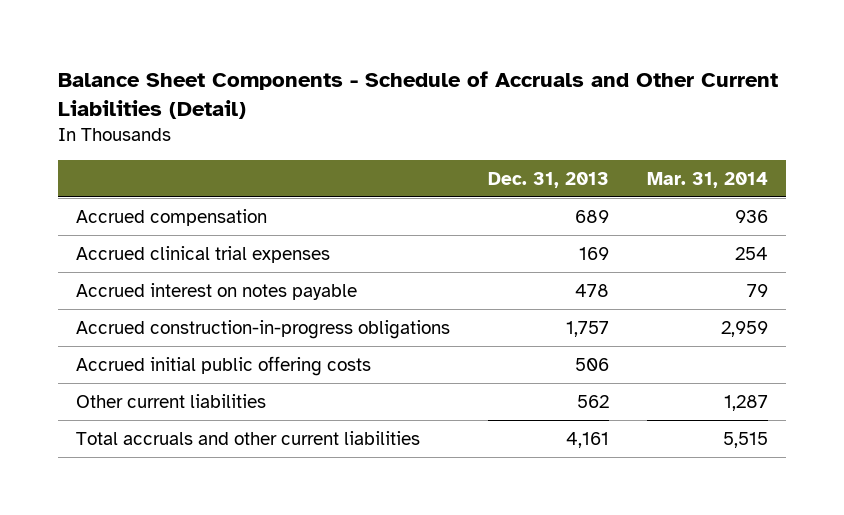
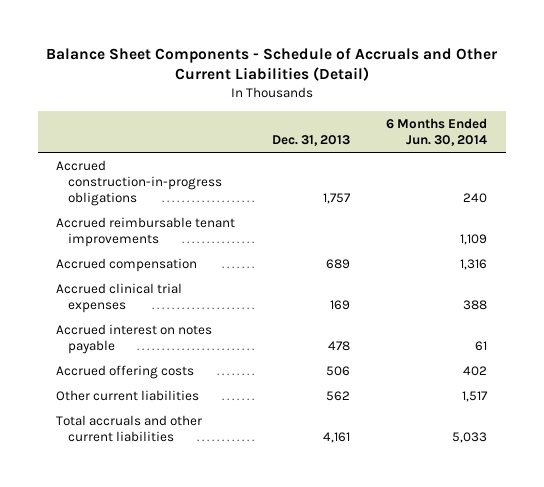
- | Dec. 31, 2013 | Mar. 31, 2014
+ | Dec. 31, 2013 | 6 Months Ended Jun. 30, 2014
moved up: Accrued construction-in-progress obligations | 1,757 | 240
+ Accrued reimbursable tenant improvements | | 1,109
- Accrued initial public offering costs | 506 |
+ Accrued offering costs | 506 | 402

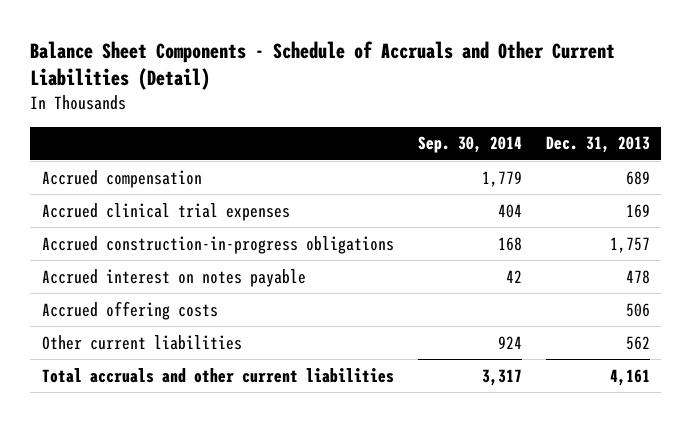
- | Dec. 31, 2013 | 6 Months Ended Jun. 30, 2014
+ | Sep. 30, 2014 | Dec. 31, 2013
- Accrued reimbursable tenant improvements | | 1,109
moved down: Accrued construction-in-progress obligations | 168 | 1,757

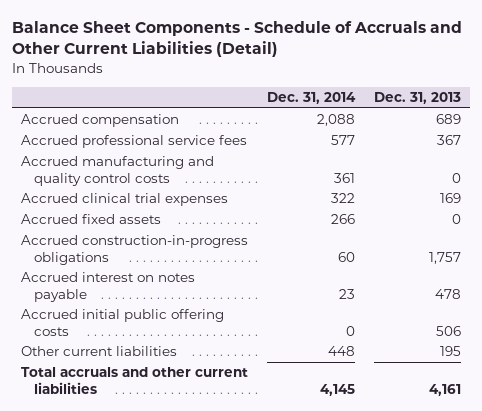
- | Sep. 30, 2014 | Dec. 31, 2013
+ | Dec. 31, 2014 | Dec. 31, 2013
+ Accrued professional service fees | 577 | 367
+ Accrued manufacturing and quality control costs | 361 | 0
+ Accrued fixed assets | 266 | 0
- Accrued offering costs | | 506
- Other current liabilities | 924 | 562
+ Accrued initial public offering costs | 0 | 506
+ Other current liabilities | 448 | 195

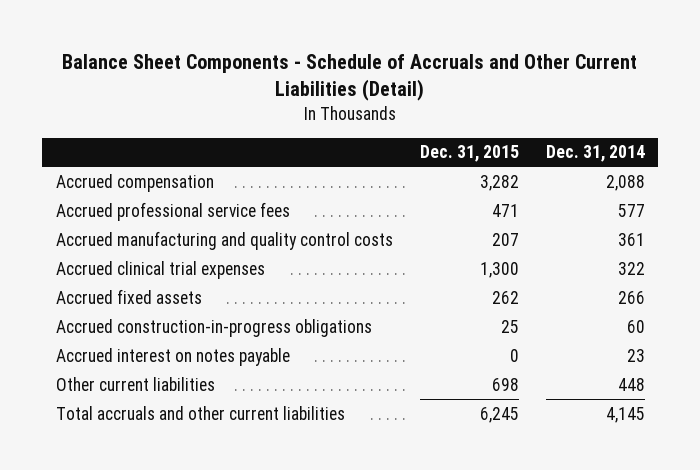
- | Dec. 31, 2014 | Dec. 31, 2013
+ | Dec. 31, 2015 | Dec. 31, 2014
- Accrued initial public offering costs | 0 | 506

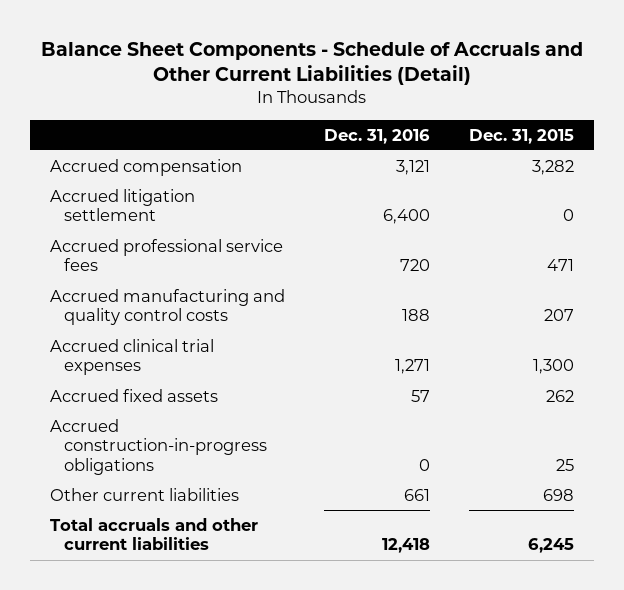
- | Dec. 31, 2015 | Dec. 31, 2014
+ | Dec. 31, 2016 | Dec. 31, 2015
+ Accrued litigation settlement | 6,400 | 0
- Accrued interest on notes payable | 0 | 23

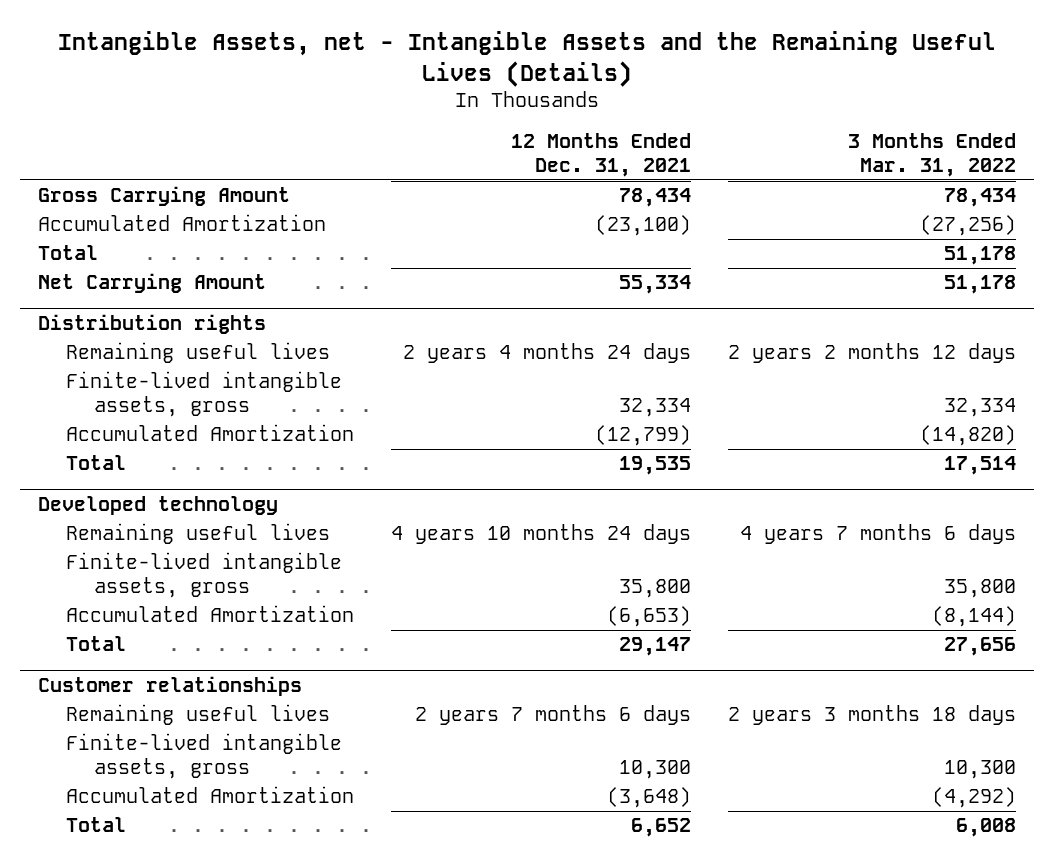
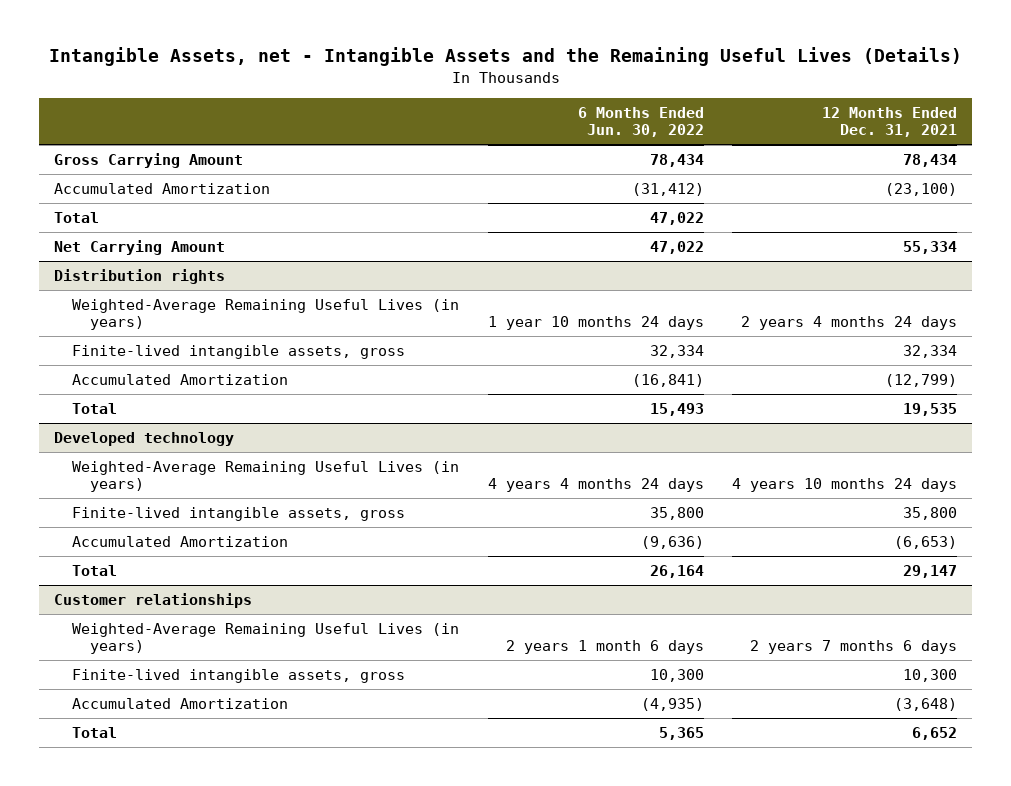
- | 12 Months Ended Dec. 31, 2021 | 3 Months Ended Mar. 31, 2022
+ | 6 Months Ended Jun. 30, 2022 | 12 Months Ended Dec. 31, 2021
@ Distribution rights
- Remaining useful lives | 2 years 4 months 24 days | 2 years 2 months 12 days
+ Weighted-Average Remaining Useful Lives (in years) | 1 year 10 months 24 days | 2 years 4 months 24 days
@ Developed technology
- Remaining useful lives | 4 years 10 months 24 days | 4 years 7 months 6 days
+ Weighted-Average Remaining Useful Lives (in years) | 4 years 4 months 24 days | 4 years 10 months 24 days
@ Customer relationships
- Remaining useful lives | 2 years 7 months 6 days | 2 years 3 months 18 days
+ Weighted-Average Remaining Useful Lives (in years) | 2 years 1 month 6 days | 2 years 7 months 6 days

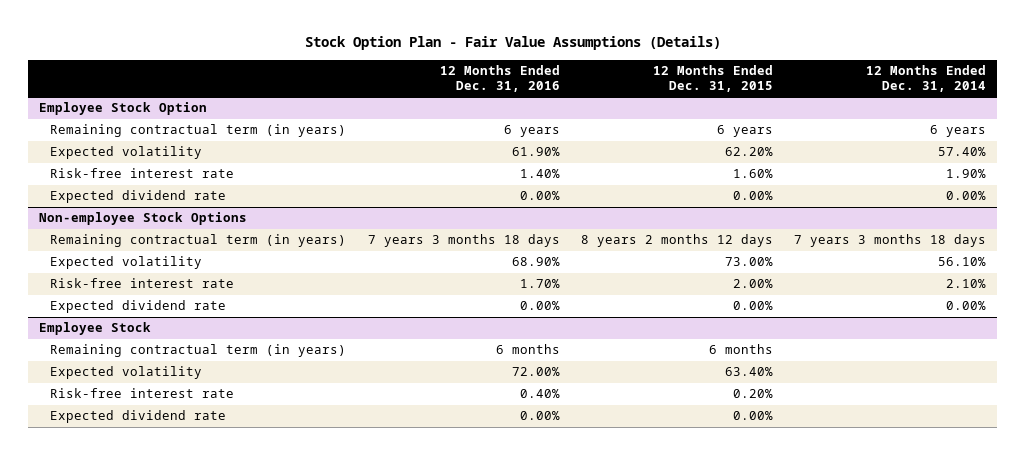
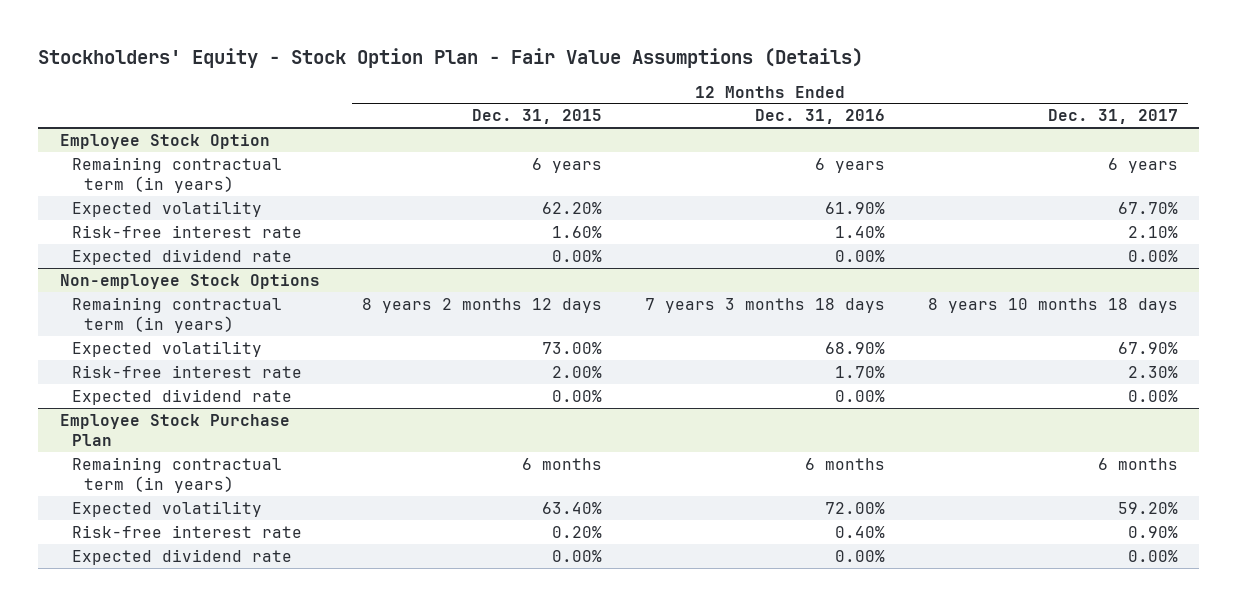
- Stock Option Plan - Fair Value Assumptions (Details)
+ Stockholders' Equity - Stock Option Plan - Fair Value Assumptions (Details)
- | 12 Months Ended Dec. 31, 2016 | 12 Months Ended Dec. 31, 2015 | 12 Months Ended Dec. 31, 2014
+ | 12 Months Ended Dec. 31, 2015 | 12 Months Ended Dec. 31, 2016 | 12 Months Ended Dec. 31, 2017
- Employee Stock
+ Employee Stock Purchase Plan

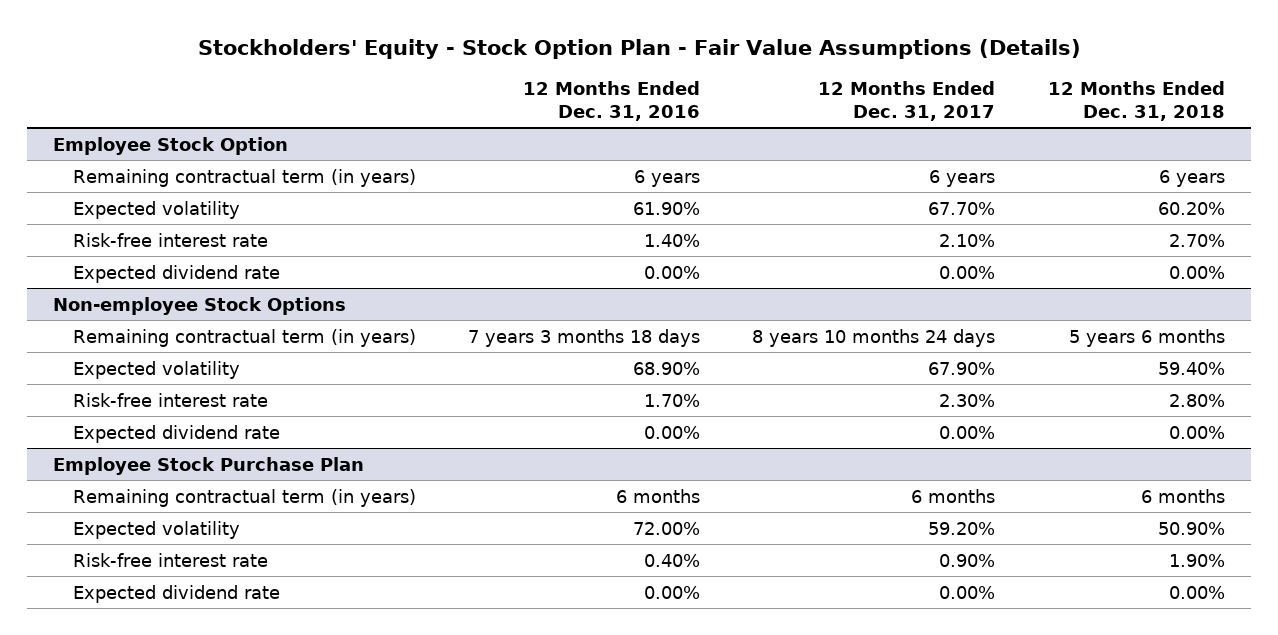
- | 12 Months Ended Dec. 31, 2015 | 12 Months Ended Dec. 31, 2016 | 12 Months Ended Dec. 31, 2017
+ | 12 Months Ended Dec. 31, 2016 | 12 Months Ended Dec. 31, 2017 | 12 Months Ended Dec. 31, 2018
@ Non-employee Stock Options
- Remaining contractual term (in years) | 8 years 2 months 12 days | 7 years 3 months 18 days | 8 years 10 months 18 days
+ Remaining contractual term (in years) | 7 years 3 months 18 days | 8 years 10 months 24 days | 5 years 6 months

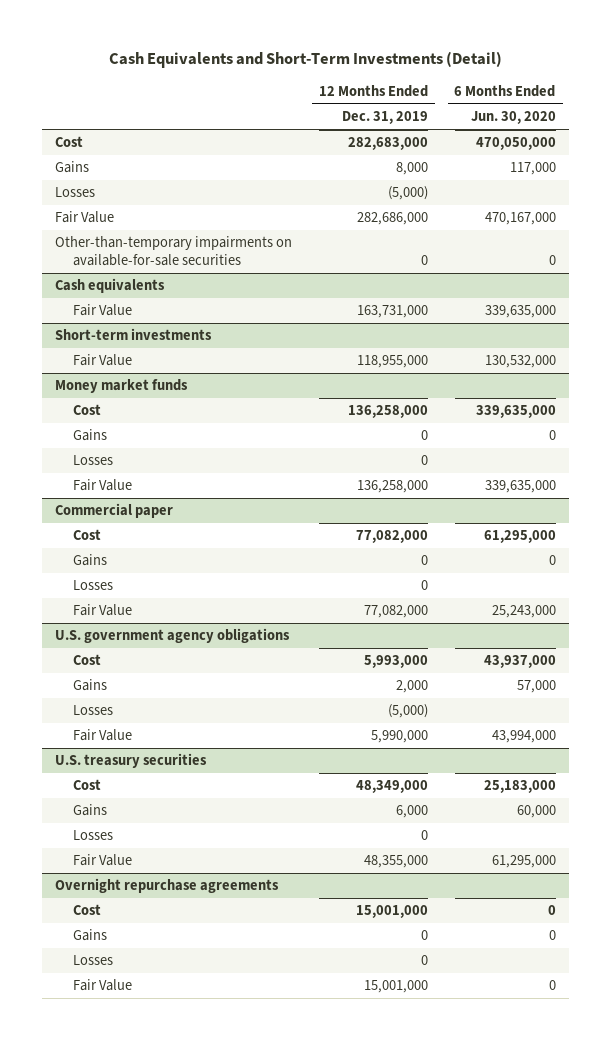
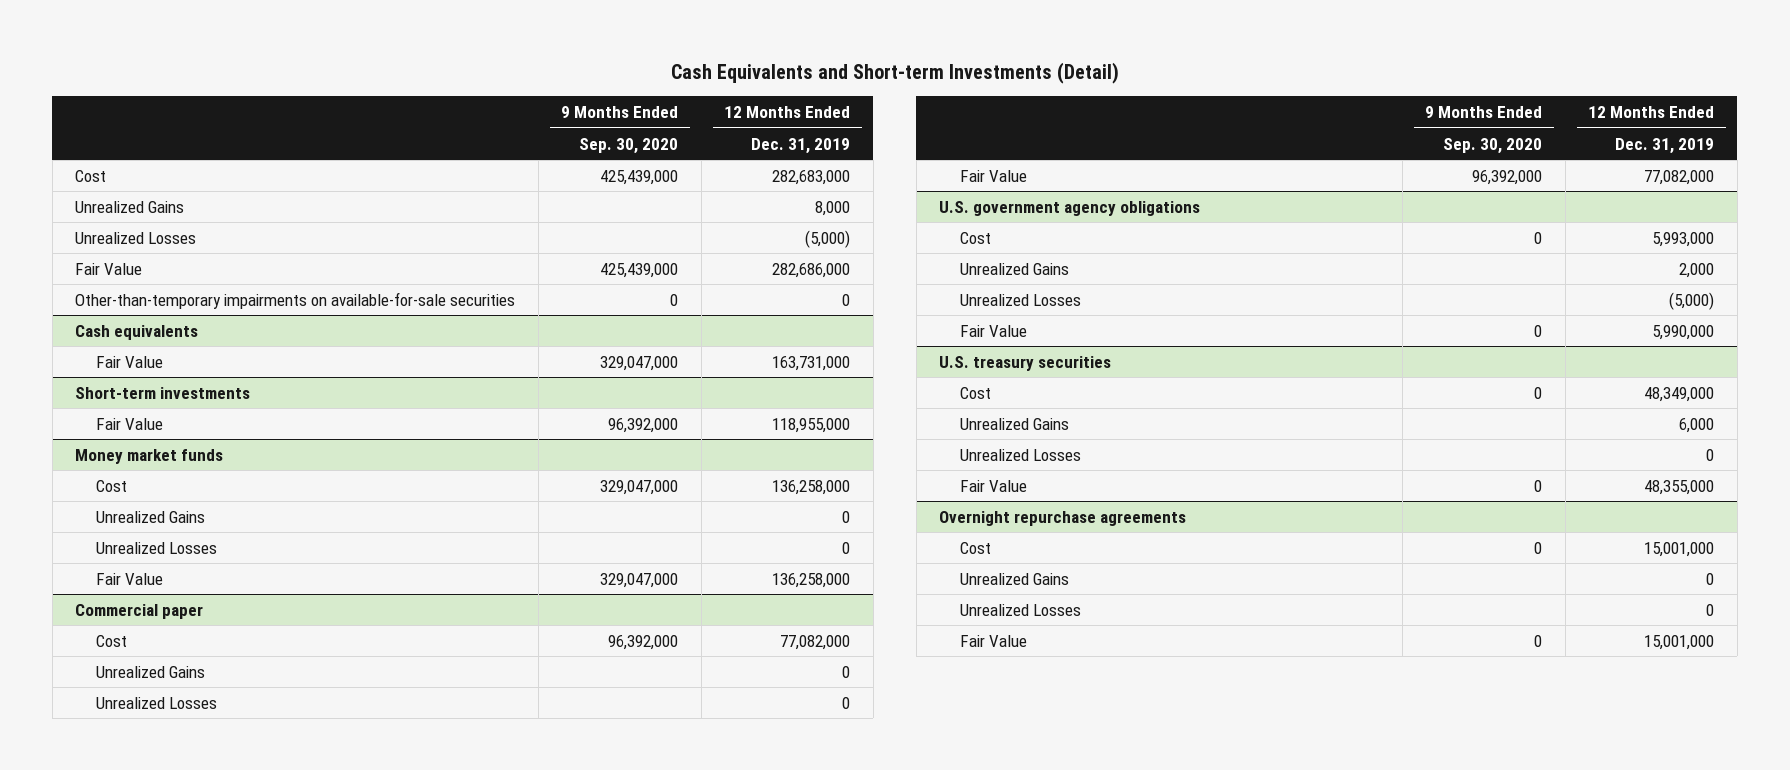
- Cash Equivalents and Short-Term Investments (Detail)
+ Cash Equivalents and Short-term Investments (Detail)
- | 12 Months Ended Dec. 31, 2019 | 6 Months Ended Jun. 30, 2020
+ | 9 Months Ended Sep. 30, 2020 | 12 Months Ended Dec. 31, 2019
- Gains | 8,000 | 117,000
- Losses | (5,000) |
+ Unrealized Gains | | 8,000
+ Unrealized Losses | | (5,000)
@ Money market funds
- Gains | 0 | 0
- Losses | 0 |
+ Unrealized Gains | | 0
+ Unrealized Losses | | 0
@ Commercial paper
- Gains | 0 | 0
- Losses | 0 |
+ Unrealized Gains | | 0
+ Unrealized Losses | | 0
@ U.S. government agency obligations
- Gains | 2,000 | 57,000
- Losses | (5,000) |
+ Unrealized Gains | | 2,000
+ Unrealized Losses | | (5,000)
@ U.S. treasury securities
- Gains | 6,000 | 60,000
- Losses | 0 |
+ Unrealized Gains | | 6,000
+ Unrealized Losses | | 0
@ Overnight repurchase agreements
- Gains | 0 | 0
- Losses | 0 |
+ Unrealized Gains | | 0
+ Unrealized Losses | | 0

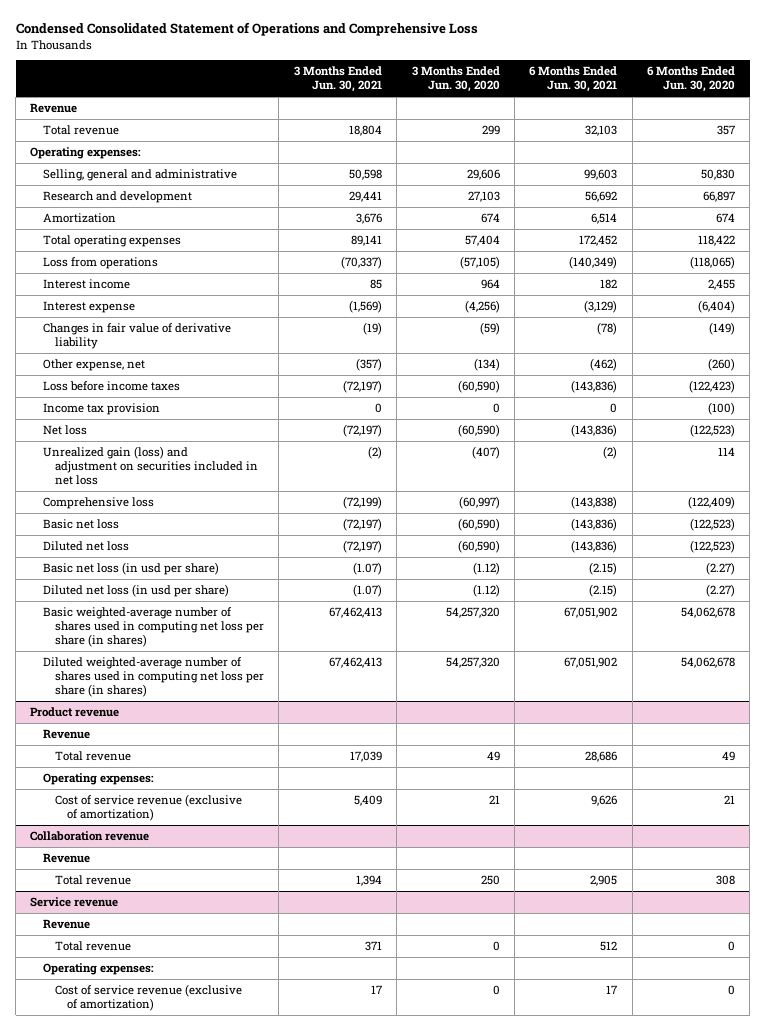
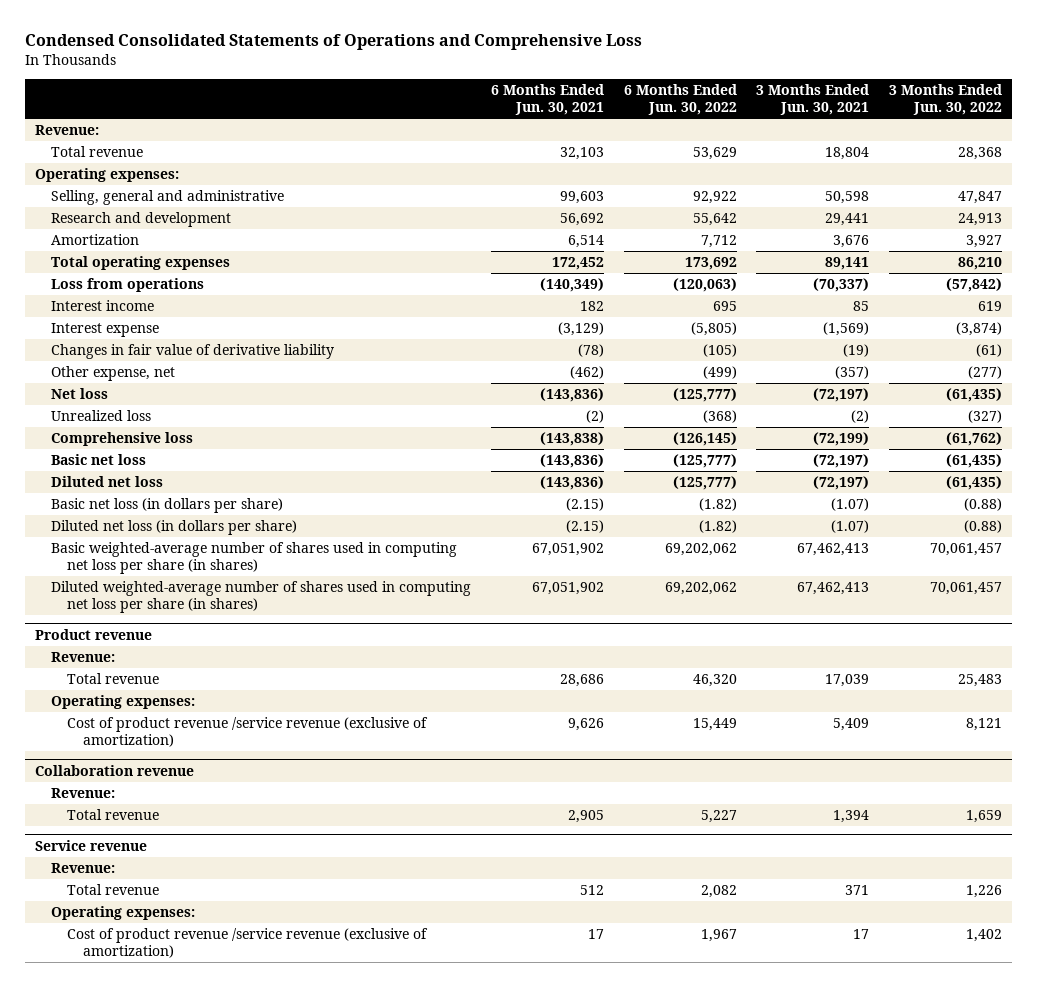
- Condensed Consolidated Statement of Operations and Comprehensive Loss
+ Condensed Consolidated Statements of Operations and Comprehensive Loss
- | 3 Months Ended Jun. 30, 2021 | 3 Months Ended Jun. 30, 2020 | 6 Months Ended Jun. 30, 2021 | 6 Months Ended Jun. 30, 2020
+ | 6 Months Ended Jun. 30, 2021 | 6 Months Ended Jun. 30, 2022 | 3 Months Ended Jun. 30, 2021 | 3 Months Ended Jun. 30, 2022
- Revenue
+ Revenue:
- Loss before income taxes | (72,197) | (60,590) | (143,836) | (122,423)
- Income tax provision | 0 | 0 | 0 | (100)
- Unrealized gain (loss) and adjustment on securities included in net loss | (2) | (407) | (2) | 114
+ Unrealized loss | (2) | (368) | (2) | (327)
- Basic net loss (in usd per share) | (1.07) | (1.12) | (2.15) | (2.27)
- Diluted net loss (in usd per share) | (1.07) | (1.12) | (2.15) | (2.27)
+ Basic net loss (in dollars per share) | (2.15) | (1.82) | (1.07) | (0.88)
+ Diluted net loss (in dollars per share) | (2.15) | (1.82) | (1.07) | (0.88)
@ Product revenue
- Revenue
+ Revenue:
- Cost of service revenue (exclusive of amortization) | 5,409 | 21 | 9,626 | 21
+ Cost of product revenue /service revenue (exclusive of amortization) | 9,626 | 15,449 | 5,409 | 8,121
@ Collaboration revenue
- Revenue
+ Revenue:
@ Service revenue
- Revenue
+ Revenue:
- Cost of service revenue (exclusive of amortization) | 17 | 0 | 17 | 0
+ Cost of product revenue /service revenue (exclusive of amortization) | 17 | 1,967 | 17 | 1,402

